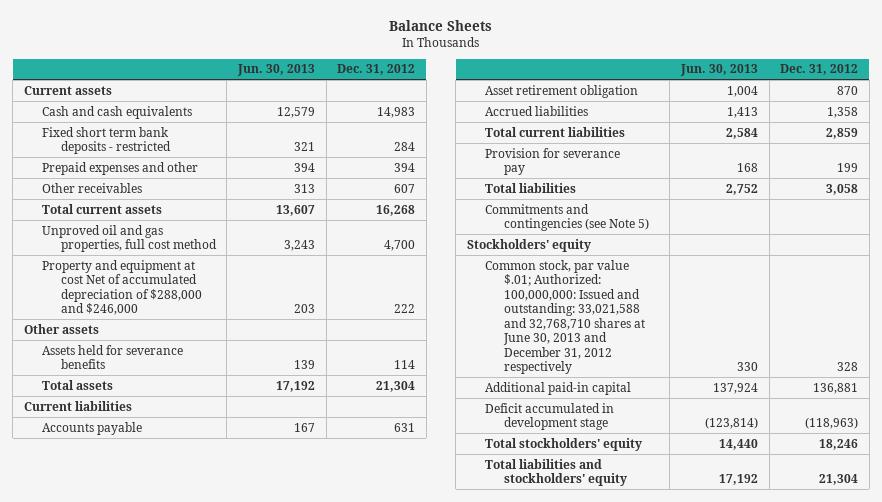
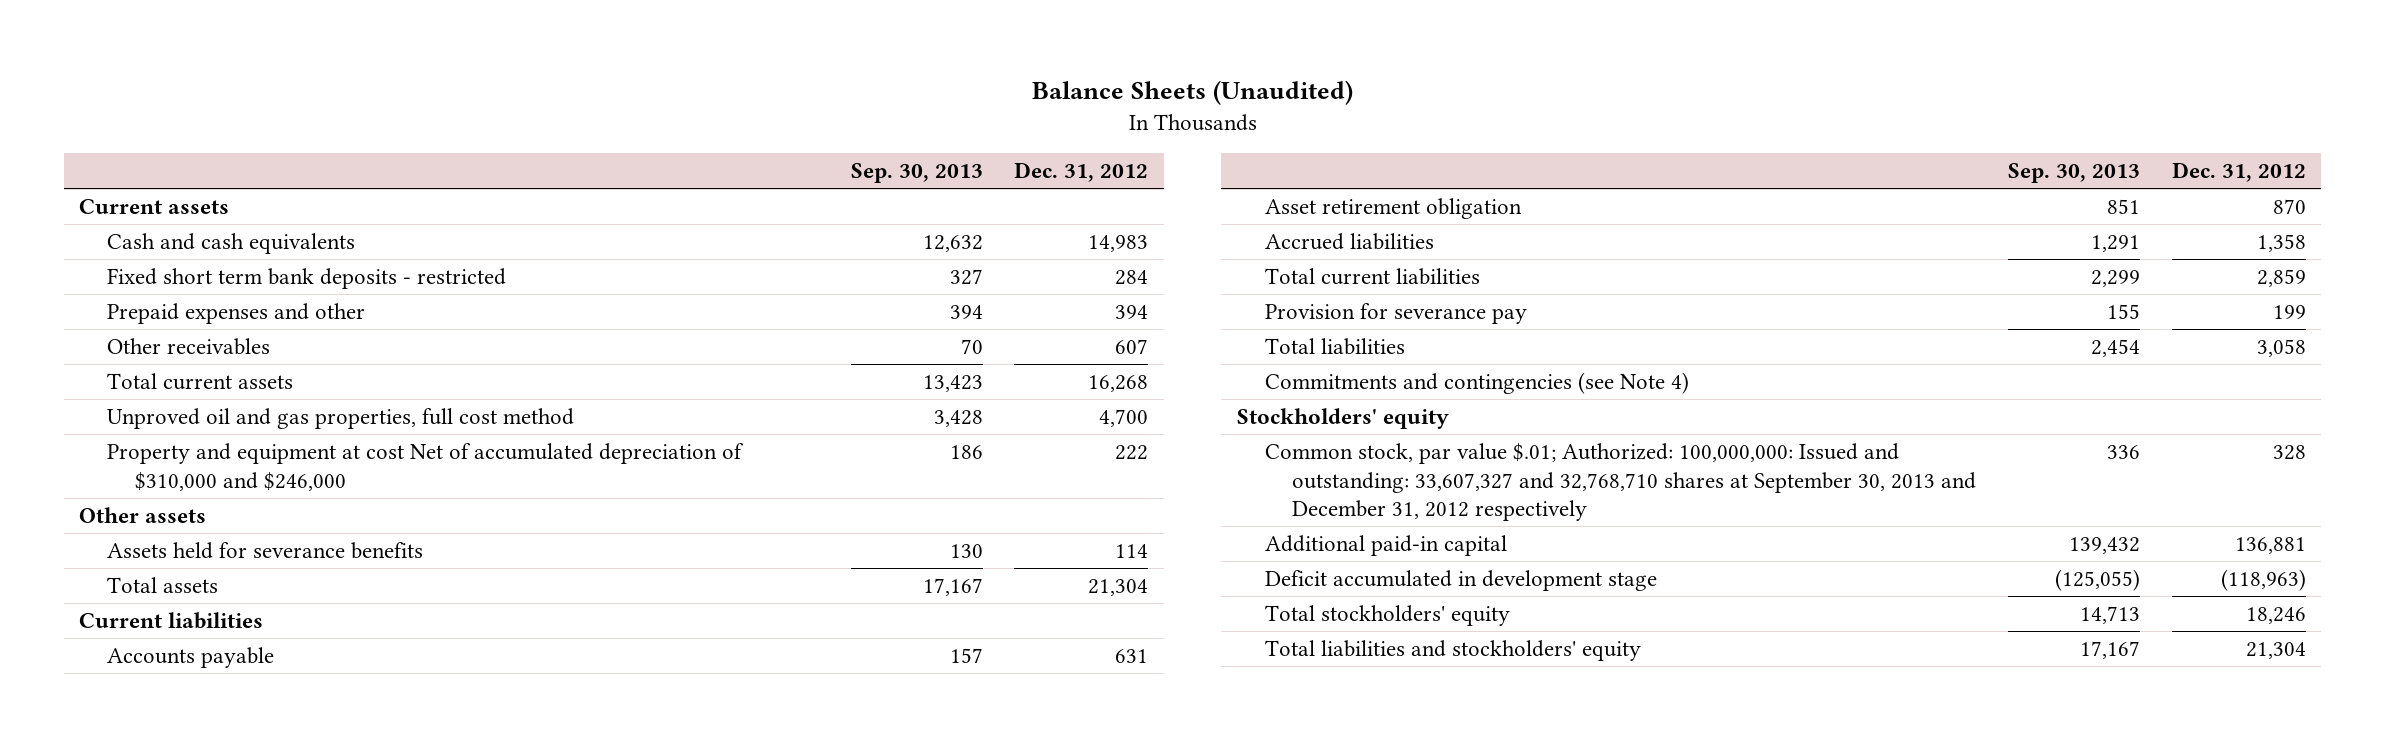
- Balance Sheets
+ Balance Sheets (Unaudited)
- | Jun. 30, 2013 | Dec. 31, 2012
+ | Sep. 30, 2013 | Dec. 31, 2012
- Property and equipment at cost Net of accumulated depreciation of $288,000 and $246,000 | 203 | 222
+ Property and equipment at cost Net of accumulated depreciation of $310,000 and $246,000 | 186 | 222
- Commitments and contingencies (see Note 5)
+ Commitments and contingencies (see Note 4)
- Common stock, par value $.01; Authorized: 100,000,000: Issued and outstanding: 33,021,588 and 32,768,710 shares at June 30, 2013 and December 31, 2012 respectively | 330 | 328
+ Common stock, par value $.01; Authorized: 100,000,000: Issued and outstanding: 33,607,327 and 32,768,710 shares at September 30, 2013 and December 31, 2012 respectively | 336 | 328

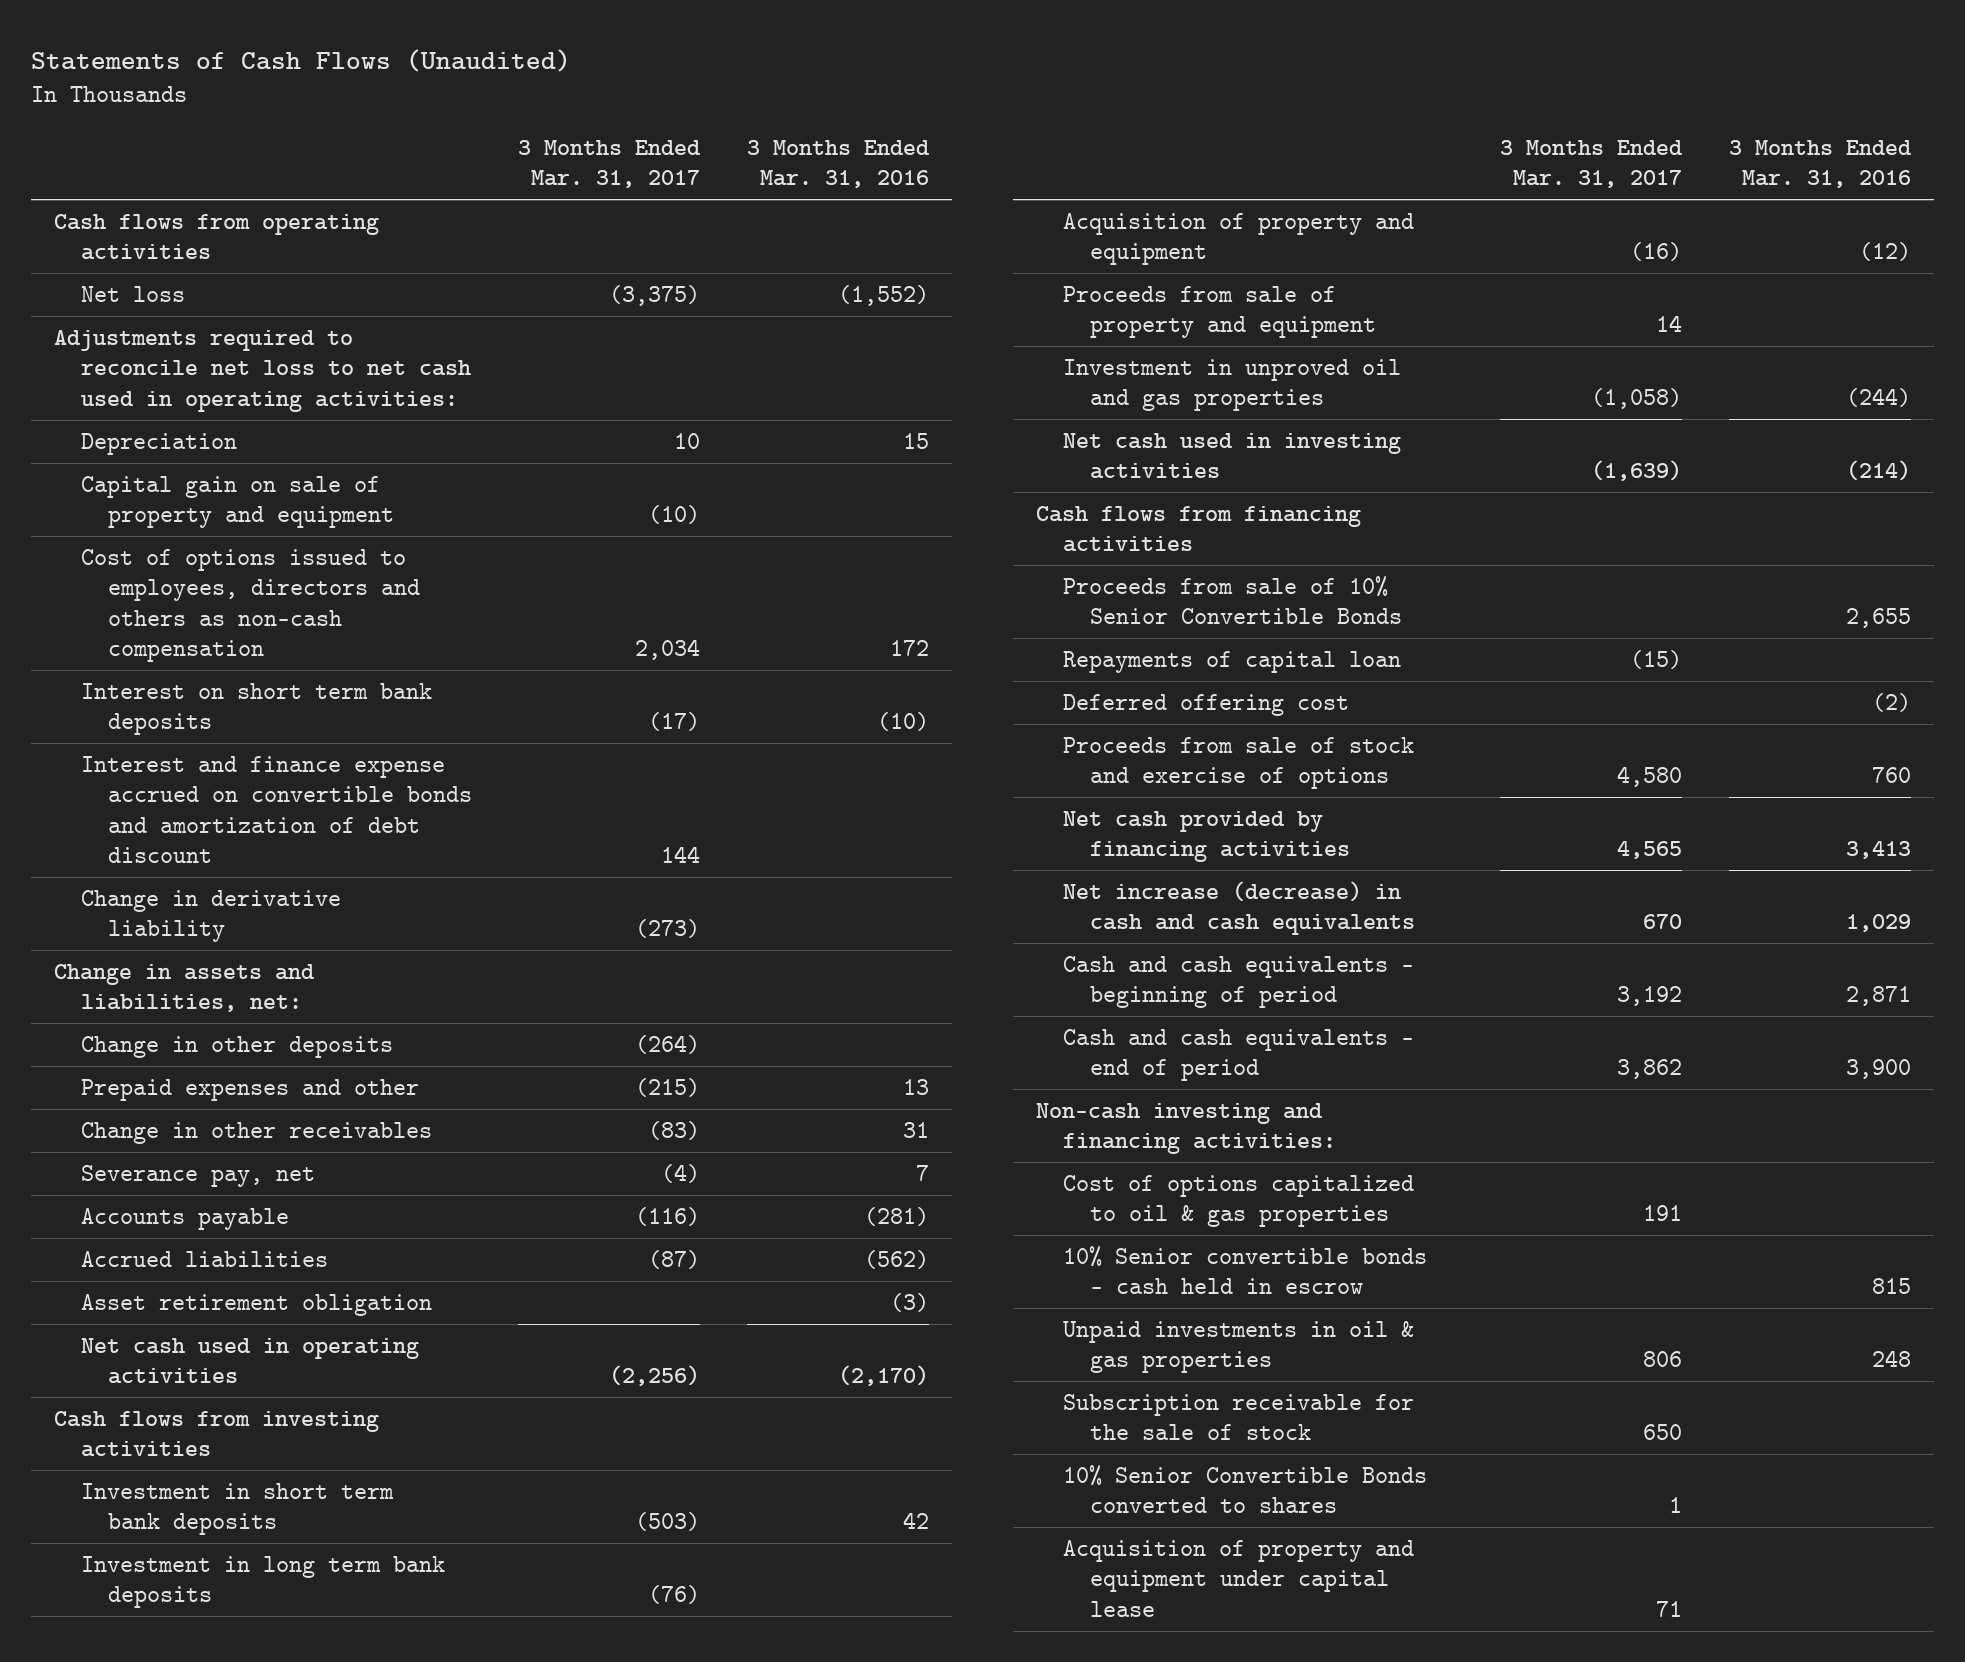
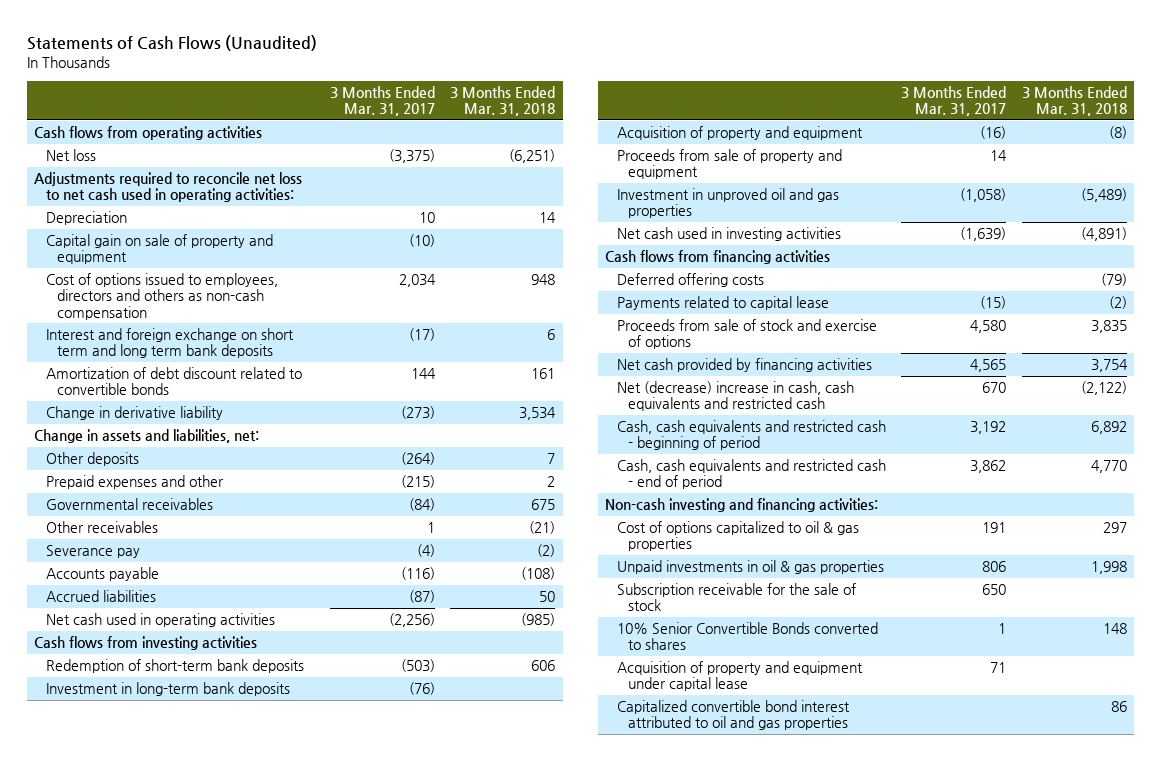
- | 3 Months Ended Mar. 31, 2017 | 3 Months Ended Mar. 31, 2016
+ | 3 Months Ended Mar. 31, 2017 | 3 Months Ended Mar. 31, 2018
- Interest on short term bank deposits | (17) | (10)
- Interest and finance expense accrued on convertible bonds and amortization of debt discount | 144 |
+ Interest and foreign exchange on short term and long term bank deposits | (17) | 6
+ Amortization of debt discount related to convertible bonds | 144 | 161
- Change in other deposits | (264) |
+ Other deposits | (264) | 7
- Change in other receivables | (83) | 31
- Severance pay, net | (4) | 7
+ Governmental receivables | (84) | 675
+ Other receivables | 1 | (21)
+ Severance pay | (4) | (2)
- Asset retirement obligation | | (3)
- Investment in short term bank deposits | (503) | 42
- Investment in long term bank deposits | (76) |
+ Redemption of short-term bank deposits | (503) | 606
+ Investment in long-term bank deposits | (76) |
- Proceeds from sale of 10% Senior Convertible Bonds | | 2,655
- Repayments of capital loan | (15) |
- Deferred offering cost | | (2)
+ Deferred offering costs | | (79)
+ Payments related to capital lease | (15) | (2)
- Net increase (decrease) in cash and cash equivalents | 670 | 1,029
- Cash and cash equivalents - beginning of period | 3,192 | 2,871
- Cash and cash equivalents - end of period | 3,862 | 3,900
+ Net (decrease) increase in cash, cash equivalents and restricted cash | 670 | (2,122)
+ Cash, cash equivalents and restricted cash - beginning of period | 3,192 | 6,892
+ Cash, cash equivalents and restricted cash - end of period | 3,862 | 4,770
- 10% Senior convertible bonds - cash held in escrow | | 815
+ Capitalized convertible bond interest attributed to oil and gas properties | | 86

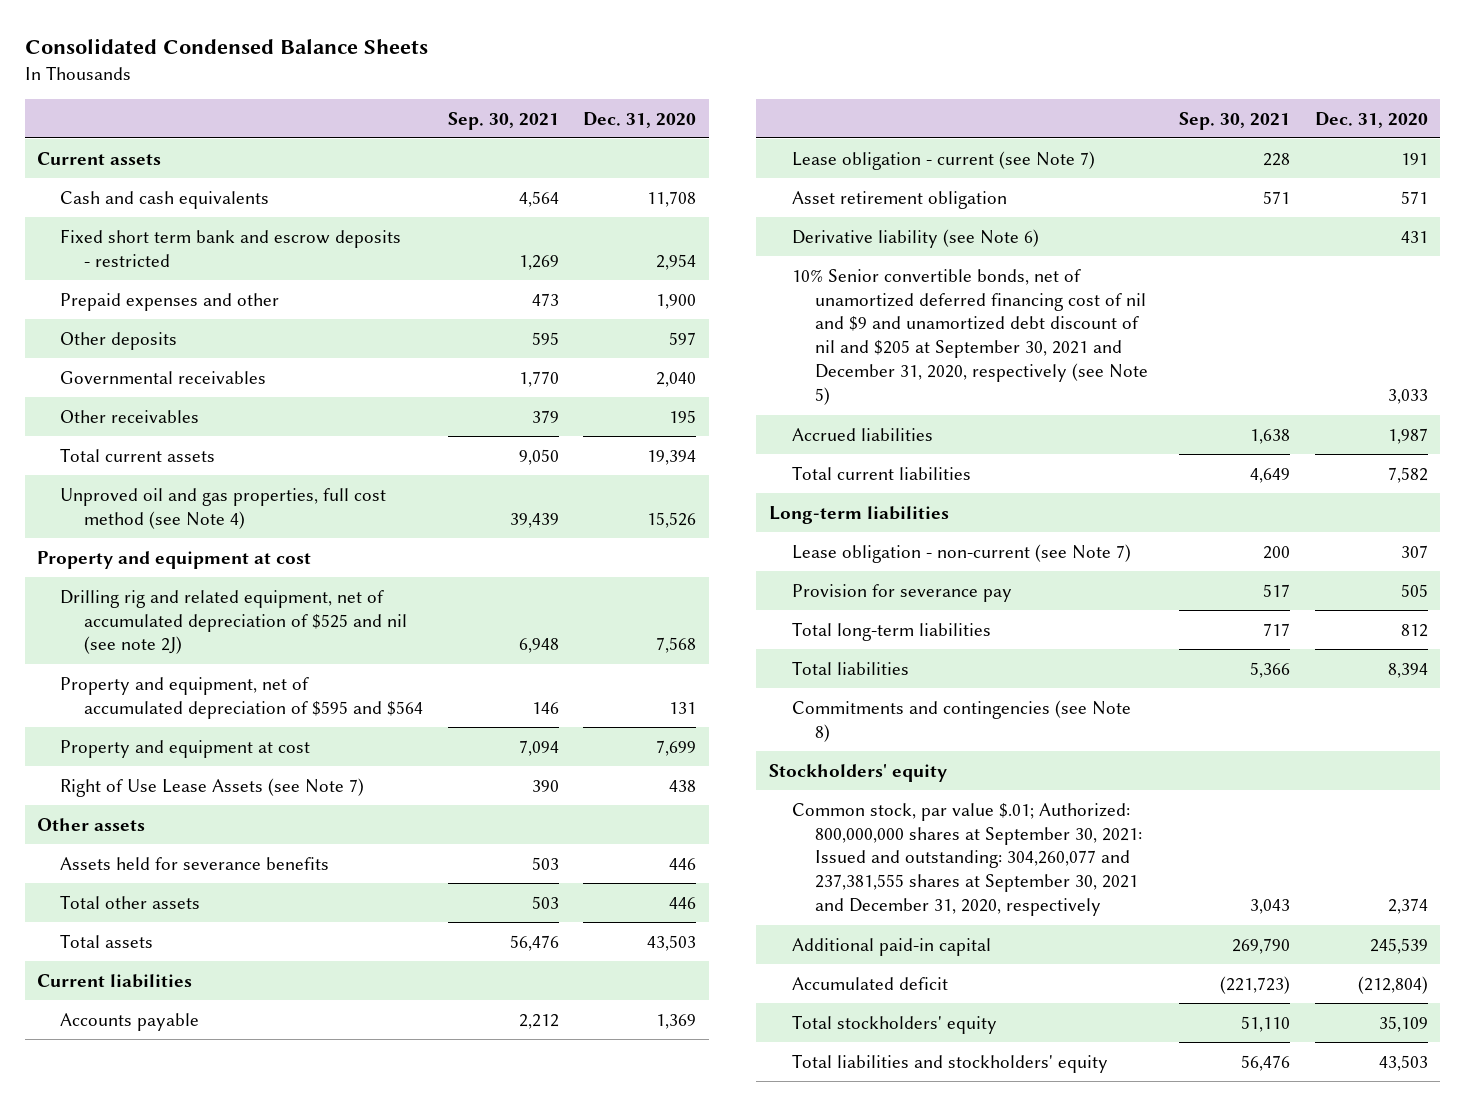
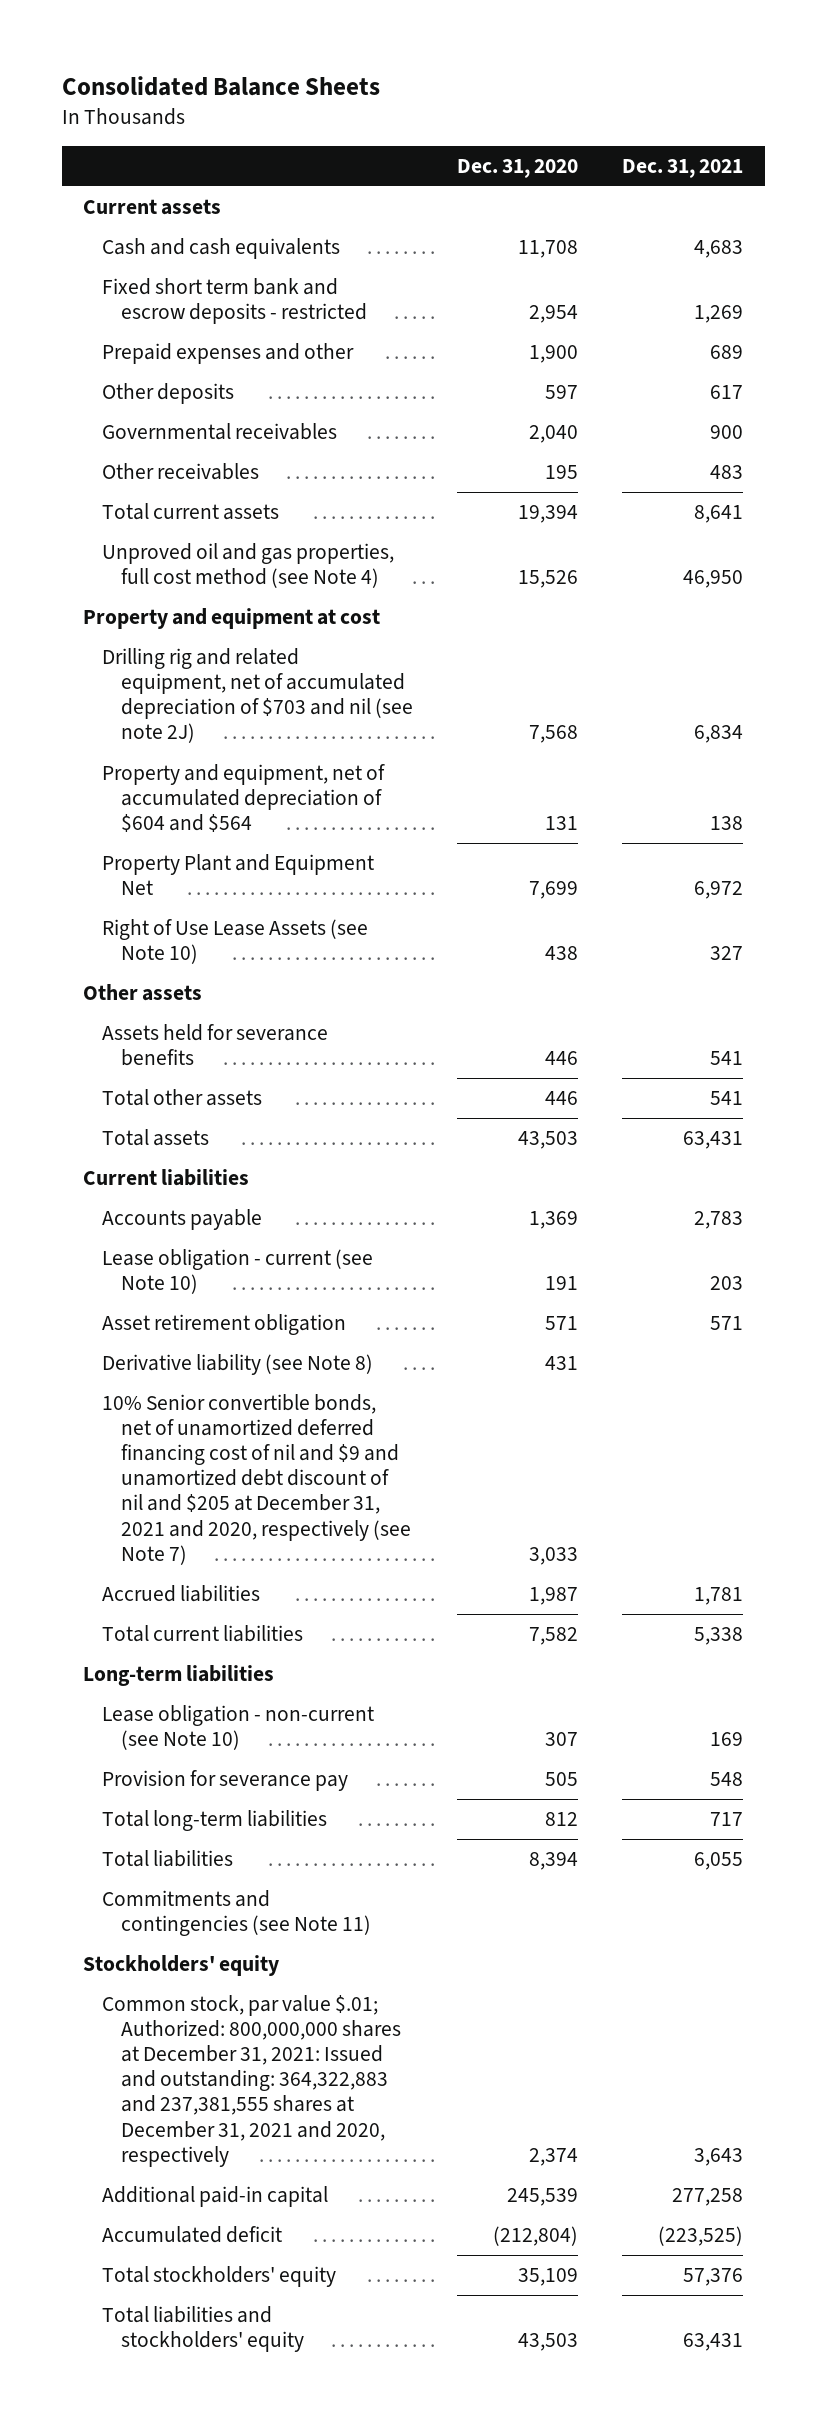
- Consolidated Condensed Balance Sheets
+ Consolidated Balance Sheets
- | Sep. 30, 2021 | Dec. 31, 2020
+ | Dec. 31, 2020 | Dec. 31, 2021
- Drilling rig and related equipment, net of accumulated depreciation of $525 and nil (see note 2J) | 6,948 | 7,568
- Property and equipment, net of accumulated depreciation of $595 and $564 | 146 | 131
- Property and equipment at cost | 7,094 | 7,699
- Right of Use Lease Assets (see Note 7) | 390 | 438
+ Drilling rig and related equipment, net of accumulated depreciation of $703 and nil (see note 2J) | 7,568 | 6,834
+ Property and equipment, net of accumulated depreciation of $604 and $564 | 131 | 138
+ Property Plant and Equipment Net | 7,699 | 6,972
+ Right of Use Lease Assets (see Note 10) | 438 | 327
- Lease obligation - current (see Note 7) | 228 | 191
+ Lease obligation - current (see Note 10) | 191 | 203
- Derivative liability (see Note 6) | | 431
- 10% Senior convertible bonds, net of unamortized deferred financing cost of nil and $9 and unamortized debt discount of nil and $205 at September 30, 2021 and December 31, 2020, respectively (see Note 5) | | 3,033
+ Derivative liability (see Note 8) | 431 |
+ 10% Senior convertible bonds, net of unamortized deferred financing cost of nil and $9 and unamortized debt discount of nil and $205 at December 31, 2021 and 2020, respectively (see Note 7) | 3,033 |
- Lease obligation - non-current (see Note 7) | 200 | 307
+ Lease obligation - non-current (see Note 10) | 307 | 169
- Commitments and contingencies (see Note 8)
+ Commitments and contingencies (see Note 11)
- Common stock, par value $.01; Authorized: 800,000,000 shares at September 30, 2021: Issued and outstanding: 304,260,077 and 237,381,555 shares at September 30, 2021 and December 31, 2020, respectively | 3,043 | 2,374
+ Common stock, par value $.01; Authorized: 800,000,000 shares at December 31, 2021: Issued and outstanding: 364,322,883 and 237,381,555 shares at December 31, 2021 and 2020, respectively | 2,374 | 3,643

